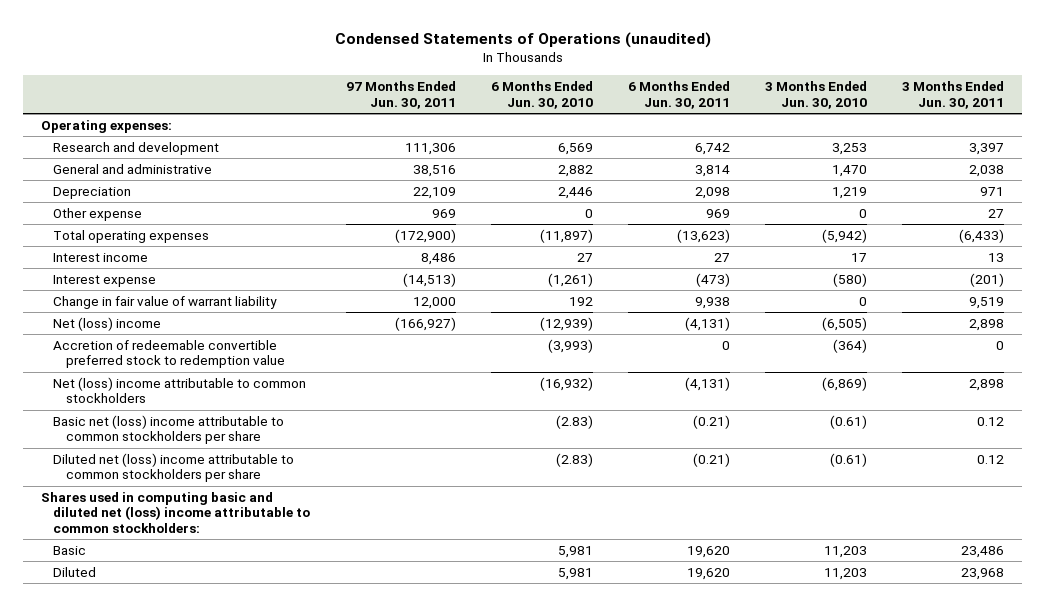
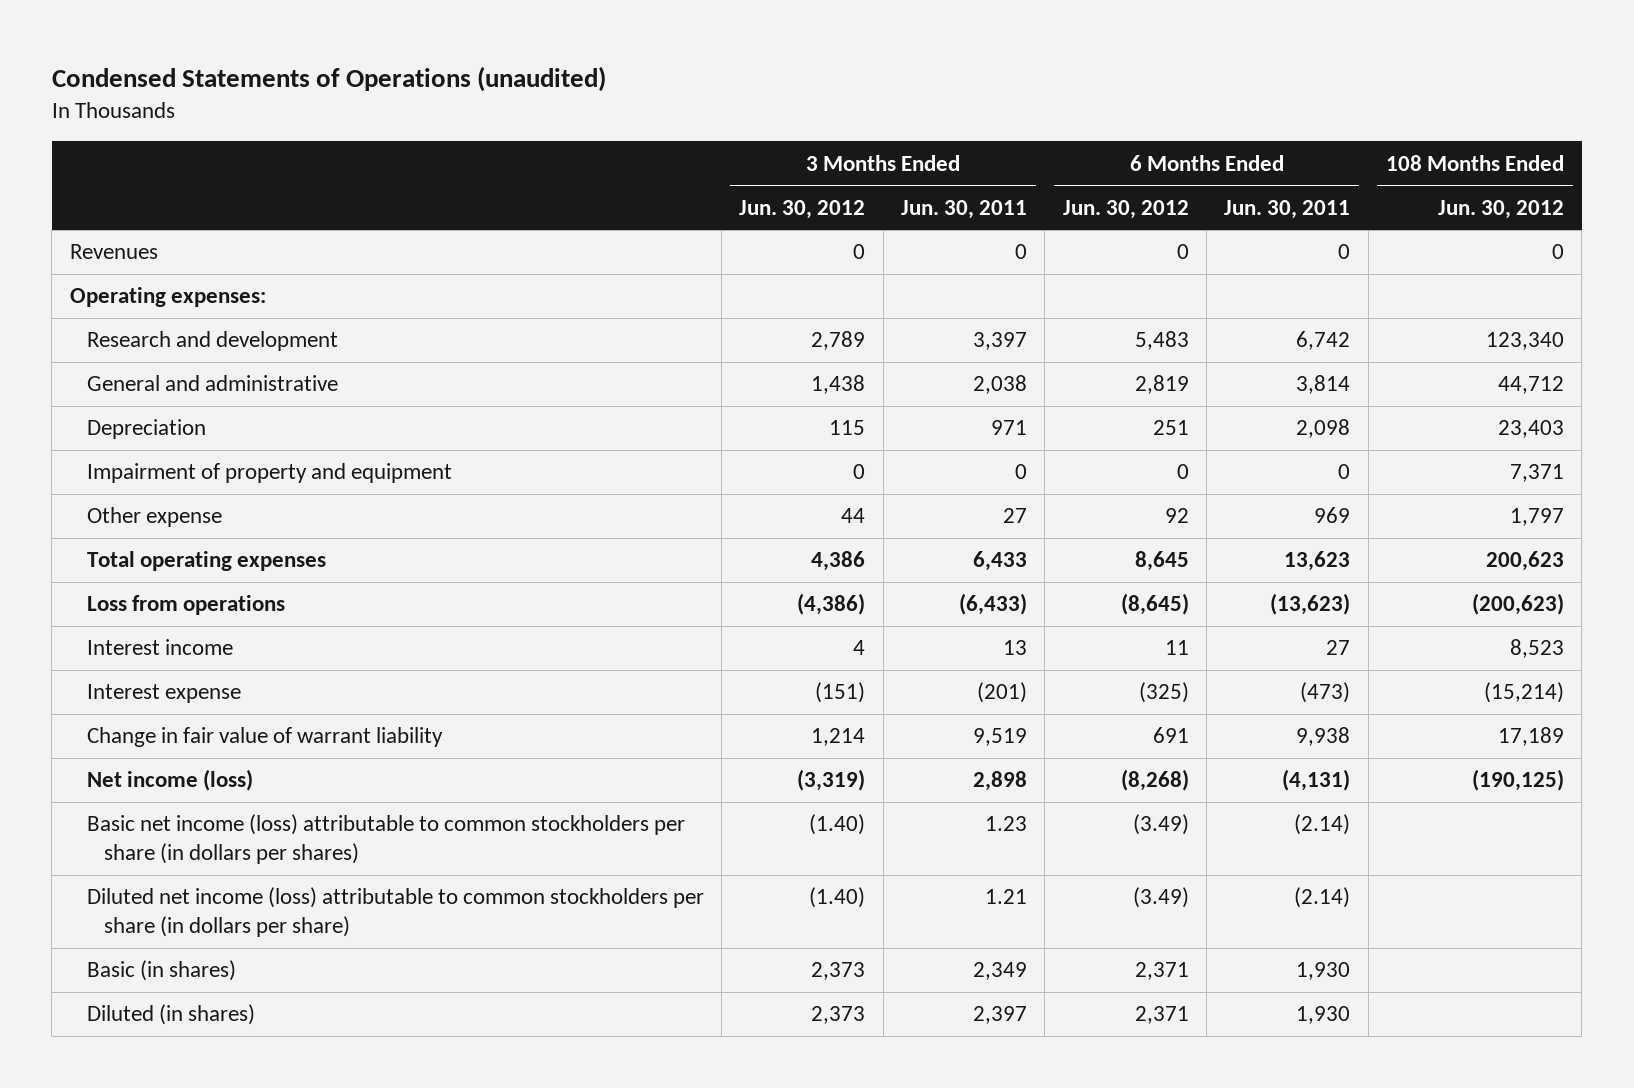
- | 97 Months Ended Jun. 30, 2011 | 6 Months Ended Jun. 30, 2010 | 6 Months Ended Jun. 30, 2011 | 3 Months Ended Jun. 30, 2010 | 3 Months Ended Jun. 30, 2011
+ | 3 Months Ended Jun. 30, 2012 | 3 Months Ended Jun. 30, 2011 | 6 Months Ended Jun. 30, 2012 | 6 Months Ended Jun. 30, 2011 | 108 Months Ended Jun. 30, 2012
+ Revenues | 0 | 0 | 0 | 0 | 0
+ Impairment of property and equipment | 0 | 0 | 0 | 0 | 7,371
- Total operating expenses | (172,900) | (11,897) | (13,623) | (5,942) | (6,433)
+ Total operating expenses | 4,386 | 6,433 | 8,645 | 13,623 | 200,623
+ Loss from operations | (4,386) | (6,433) | (8,645) | (13,623) | (200,623)
- Net (loss) income | (166,927) | (12,939) | (4,131) | (6,505) | 2,898
- Accretion of redeemable convertible preferred stock to redemption value | | (3,993) | 0 | (364) | 0
- Net (loss) income attributable to common stockholders | | (16,932) | (4,131) | (6,869) | 2,898
- Basic net (loss) income attributable to common stockholders per share | | (2.83) | (0.21) | (0.61) | 0.12
- Diluted net (loss) income attributable to common stockholders per share | | (2.83) | (0.21) | (0.61) | 0.12
- Shares used in computing basic and diluted net (loss) income attributable to common stockholders:
- Basic | | 5,981 | 19,620 | 11,203 | 23,486
- Diluted | | 5,981 | 19,620 | 11,203 | 23,968
+ Net income (loss) | (3,319) | 2,898 | (8,268) | (4,131) | (190,125)
+ Basic net income (loss) attributable to common stockholders per share (in dollars per shares) | (1.40) | 1.23 | (3.49) | (2.14) |
+ Diluted net income (loss) attributable to common stockholders per share (in dollars per share) | (1.40) | 1.21 | (3.49) | (2.14) |
+ Basic (in shares) | 2,373 | 2,349 | 2,371 | 1,930 |
+ Diluted (in shares) | 2,373 | 2,397 | 2,371 | 1,930 |

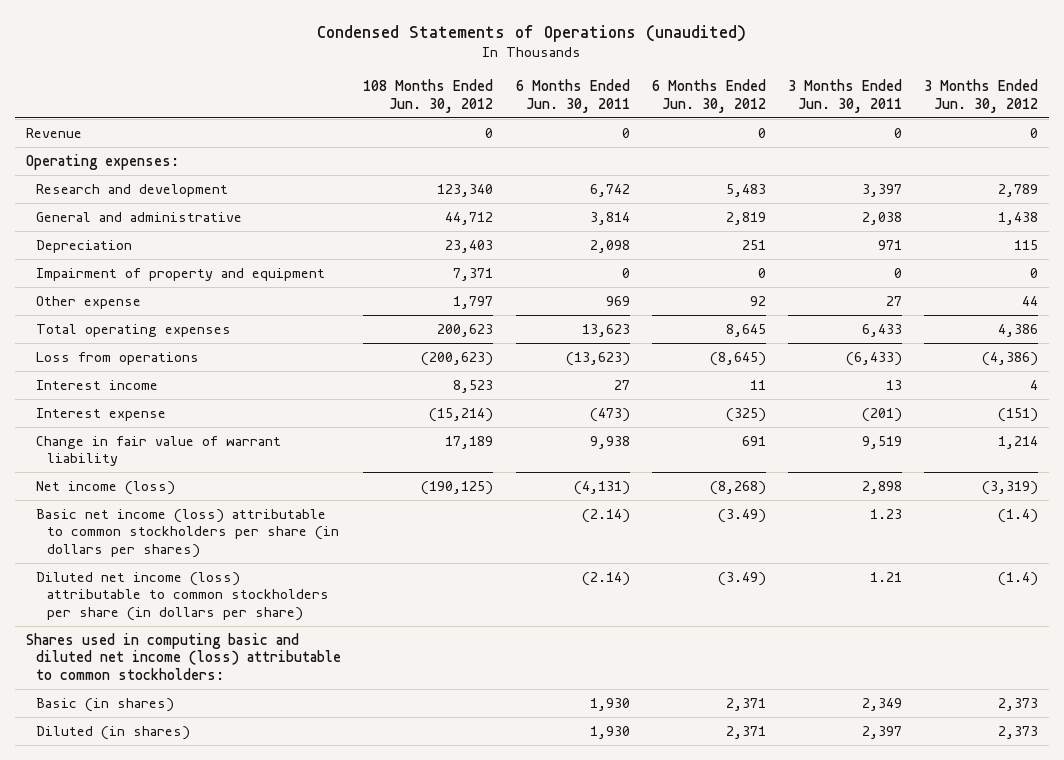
- | 3 Months Ended Jun. 30, 2012 | 3 Months Ended Jun. 30, 2011 | 6 Months Ended Jun. 30, 2012 | 6 Months Ended Jun. 30, 2011 | 108 Months Ended Jun. 30, 2012
+ | 108 Months Ended Jun. 30, 2012 | 6 Months Ended Jun. 30, 2011 | 6 Months Ended Jun. 30, 2012 | 3 Months Ended Jun. 30, 2011 | 3 Months Ended Jun. 30, 2012
- Revenues | 0 | 0 | 0 | 0 | 0
+ Revenue | 0 | 0 | 0 | 0 | 0
- Basic net income (loss) attributable to common stockholders per share (in dollars per shares) | (1.40) | 1.23 | (3.49) | (2.14) |
- Diluted net income (loss) attributable to common stockholders per share (in dollars per share) | (1.40) | 1.21 | (3.49) | (2.14) |
+ Basic net income (loss) attributable to common stockholders per share (in dollars per shares) | | (2.14) | (3.49) | 1.23 | (1.4)
+ Diluted net income (loss) attributable to common stockholders per share (in dollars per share) | | (2.14) | (3.49) | 1.21 | (1.4)
+ Shares used in computing basic and diluted net income (loss) attributable to common stockholders:

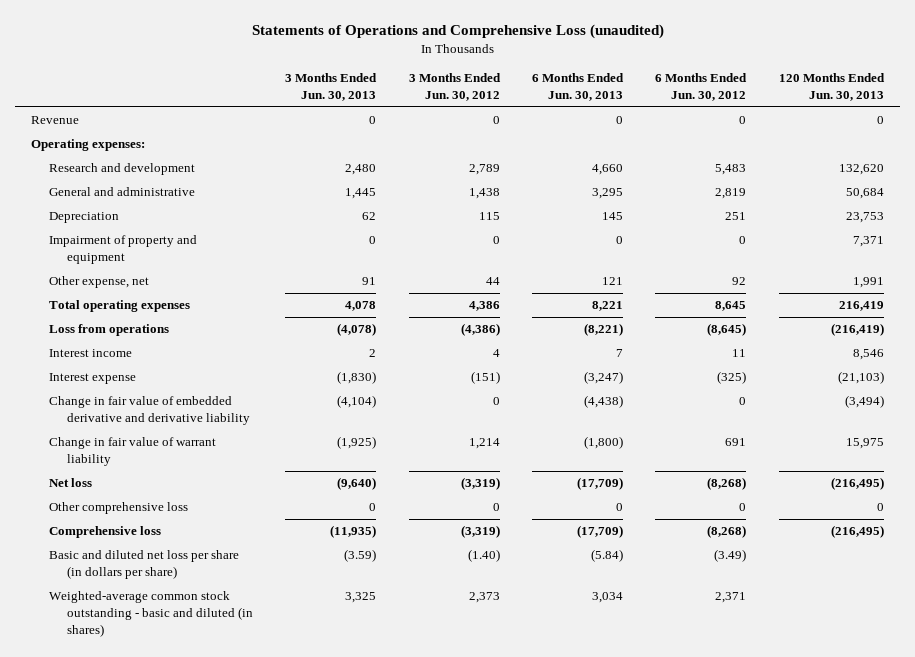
- Condensed Statements of Operations (unaudited)
+ Statements of Operations and Comprehensive Loss (unaudited)
- | 108 Months Ended Jun. 30, 2012 | 6 Months Ended Jun. 30, 2011 | 6 Months Ended Jun. 30, 2012 | 3 Months Ended Jun. 30, 2011 | 3 Months Ended Jun. 30, 2012
+ | 3 Months Ended Jun. 30, 2013 | 3 Months Ended Jun. 30, 2012 | 6 Months Ended Jun. 30, 2013 | 6 Months Ended Jun. 30, 2012 | 120 Months Ended Jun. 30, 2013
- Other expense | 1,797 | 969 | 92 | 27 | 44
+ Other expense, net | 91 | 44 | 121 | 92 | 1,991
+ Change in fair value of embedded derivative and derivative liability | (4,104) | 0 | (4,438) | 0 | (3,494)
- Net income (loss) | (190,125) | (4,131) | (8,268) | 2,898 | (3,319)
- Basic net income (loss) attributable to common stockholders per share (in dollars per shares) | | (2.14) | (3.49) | 1.23 | (1.4)
- Diluted net income (loss) attributable to common stockholders per share (in dollars per share) | | (2.14) | (3.49) | 1.21 | (1.4)
- Shares used in computing basic and diluted net income (loss) attributable to common stockholders:
- Basic (in shares) | | 1,930 | 2,371 | 2,349 | 2,373
- Diluted (in shares) | | 1,930 | 2,371 | 2,397 | 2,373
+ Net loss | (9,640) | (3,319) | (17,709) | (8,268) | (216,495)
+ Other comprehensive loss | 0 | 0 | 0 | 0 | 0
+ Comprehensive loss | (11,935) | (3,319) | (17,709) | (8,268) | (216,495)
+ Basic and diluted net loss per share (in dollars per share) | (3.59) | (1.40) | (5.84) | (3.49) |
+ Weighted-average common stock outstanding - basic and diluted (in shares) | 3,325 | 2,373 | 3,034 | 2,371 |

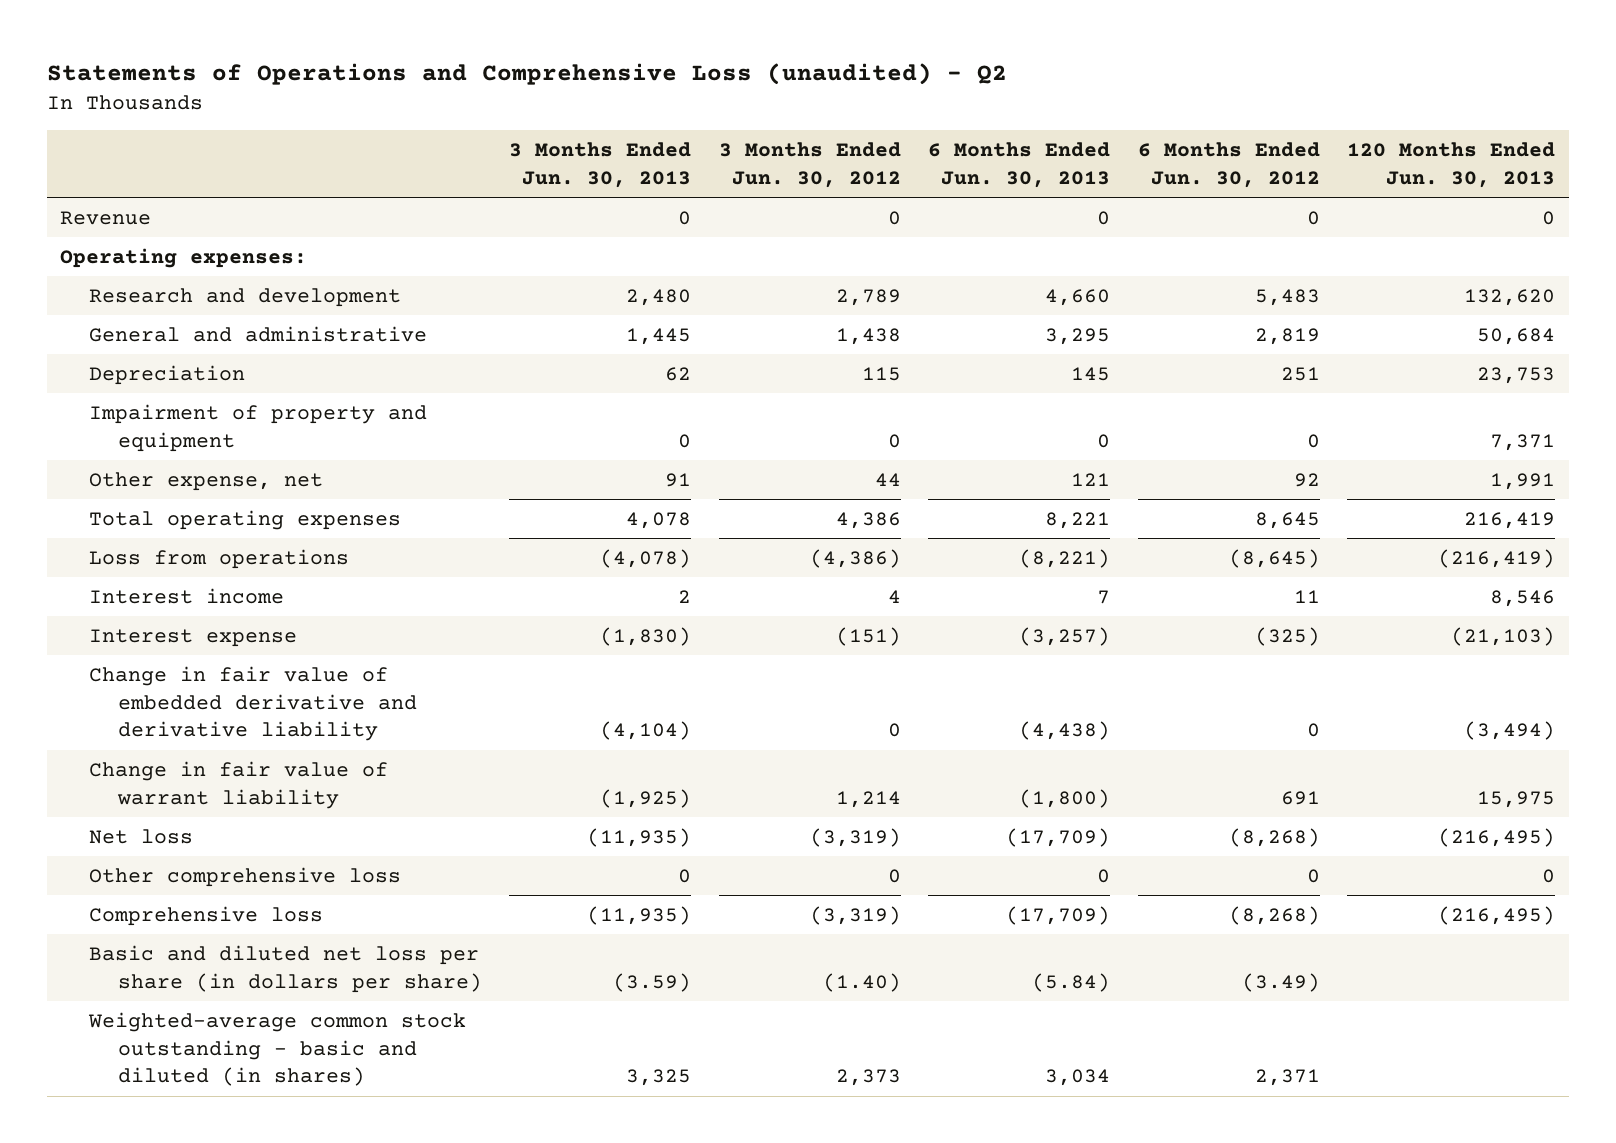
- Statements of Operations and Comprehensive Loss (unaudited)
+ Statements of Operations and Comprehensive Loss (unaudited) - Q2
- Interest expense | (1,830) | (151) | (3,247) | (325) | (21,103)
+ Interest expense | (1,830) | (151) | (3,257) | (325) | (21,103)
- Net loss | (9,640) | (3,319) | (17,709) | (8,268) | (216,495)
+ Net loss | (11,935) | (3,319) | (17,709) | (8,268) | (216,495)

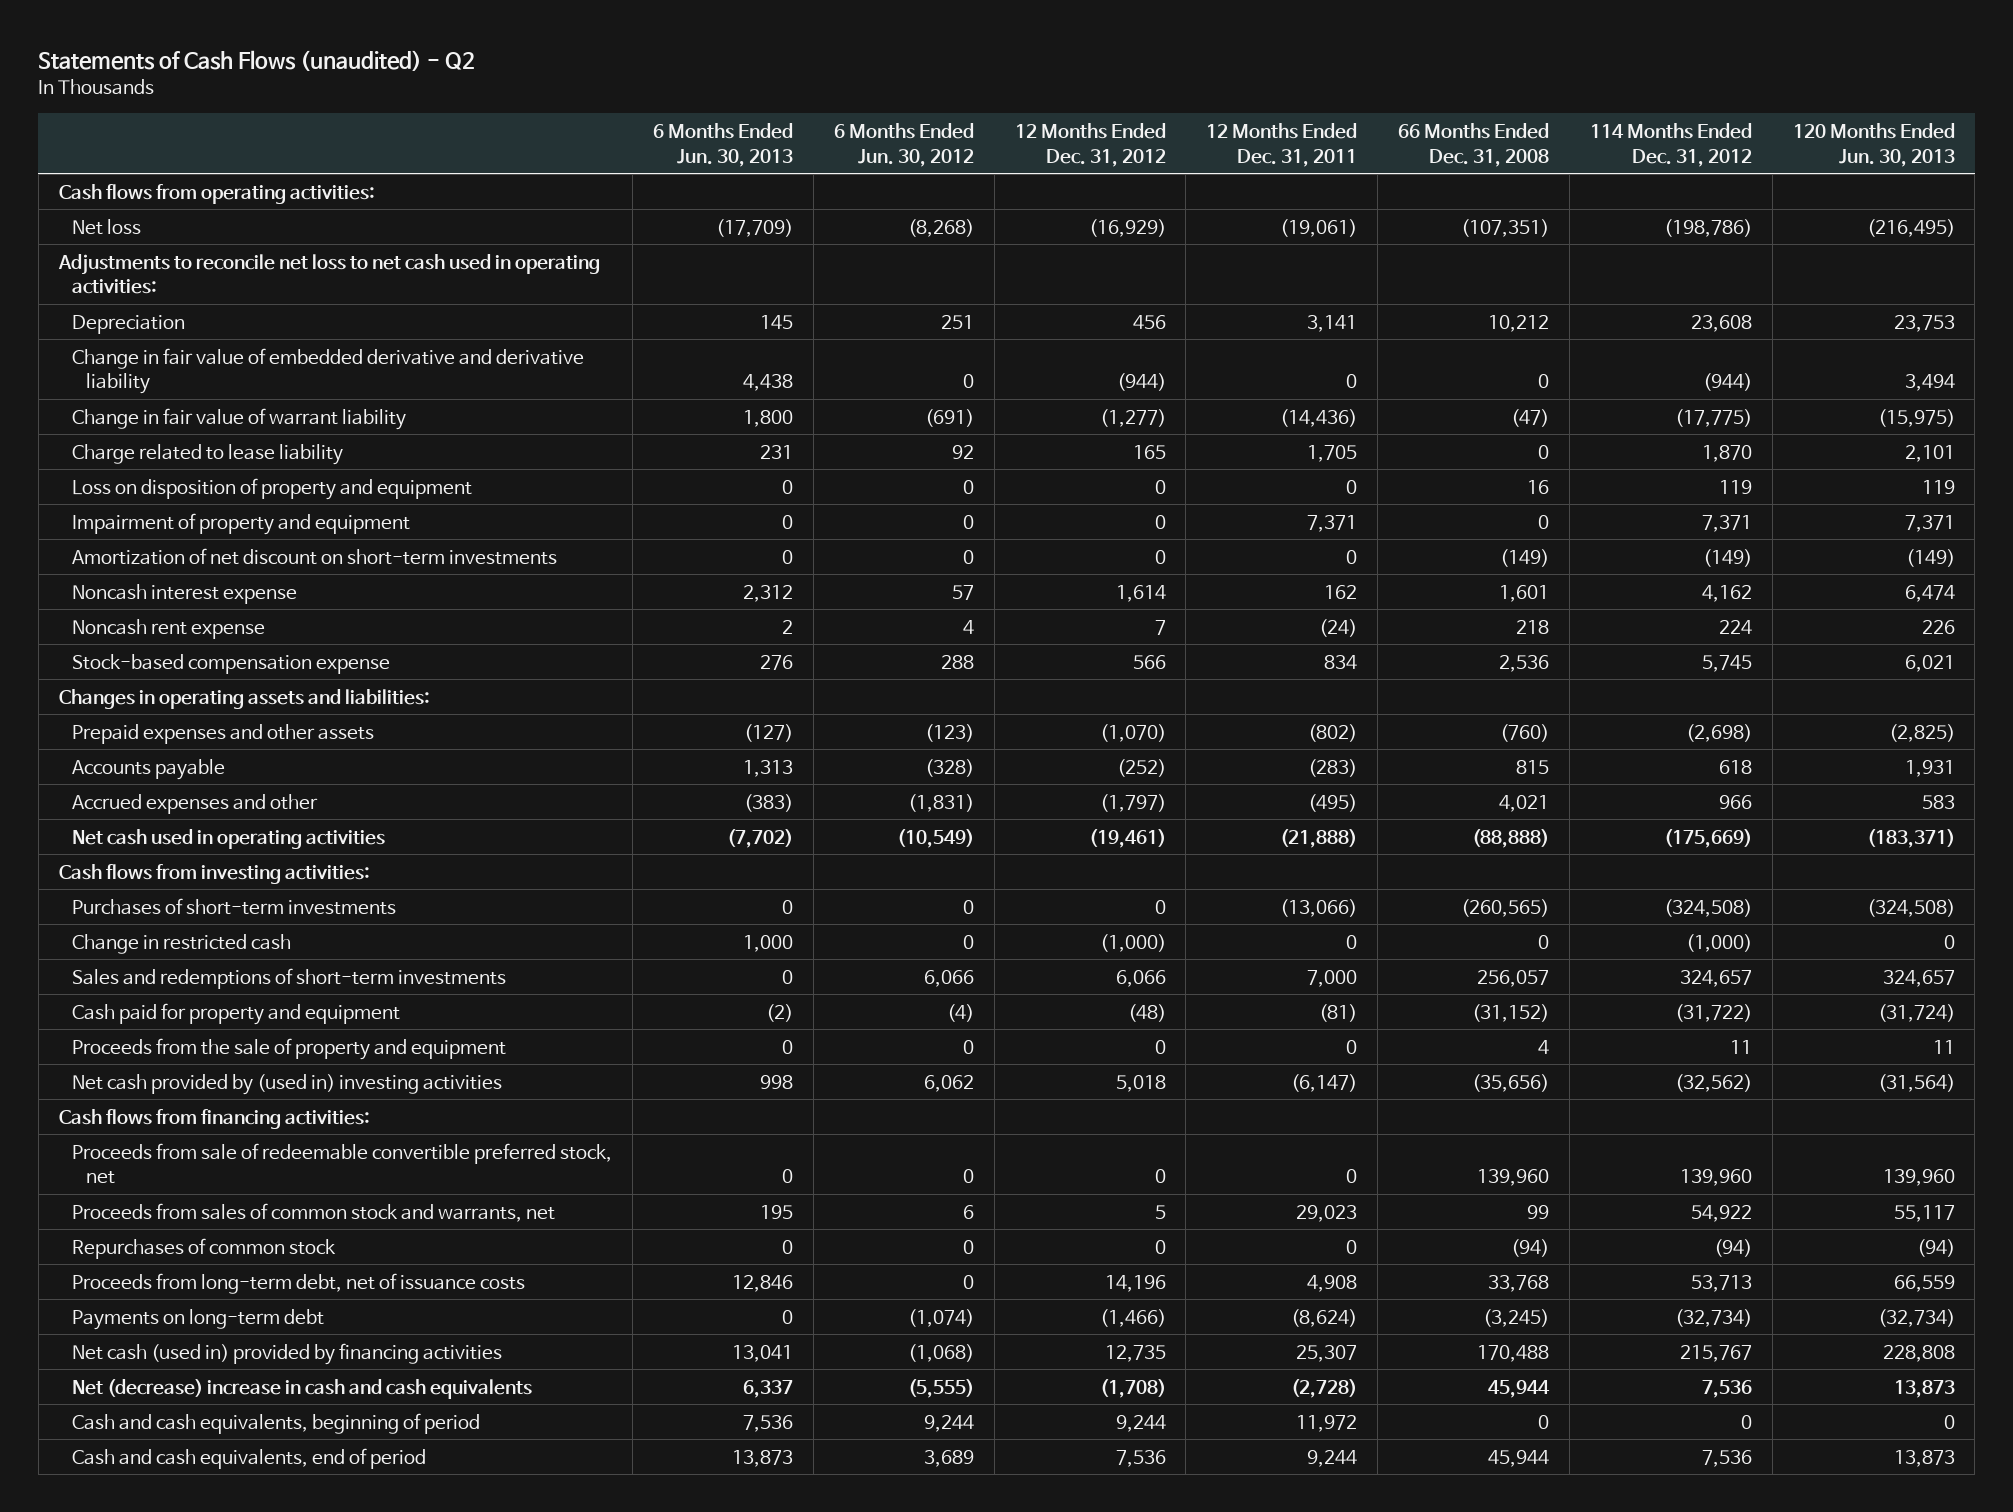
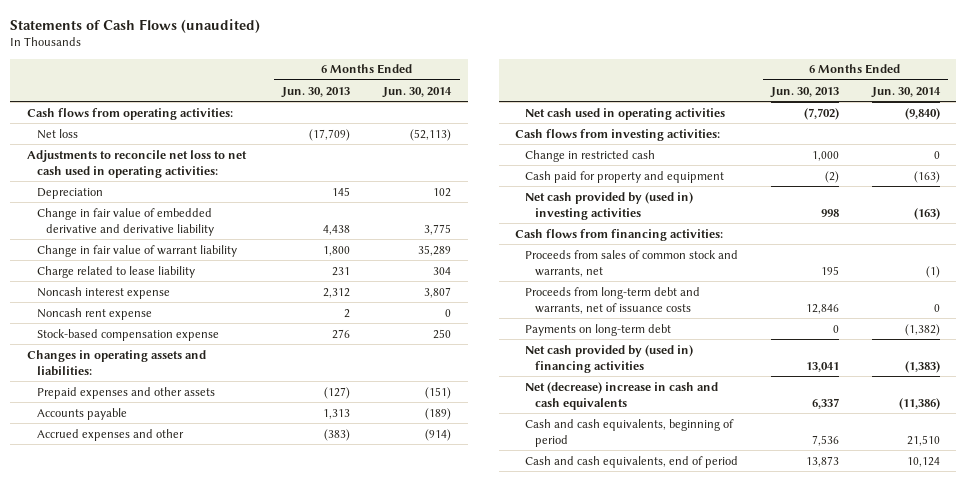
- Statements of Cash Flows (unaudited) - Q2
+ Statements of Cash Flows (unaudited)
- | 6 Months Ended Jun. 30, 2013 | 6 Months Ended Jun. 30, 2012 | 12 Months Ended Dec. 31, 2012 | 12 Months Ended Dec. 31, 2011 | 66 Months Ended Dec. 31, 2008 | 114 Months Ended Dec. 31, 2012 | 120 Months Ended Jun. 30, 2013
+ | 6 Months Ended Jun. 30, 2013 | 6 Months Ended Jun. 30, 2014
- Loss on disposition of property and equipment | 0 | 0 | 0 | 0 | 16 | 119 | 119
- Impairment of property and equipment | 0 | 0 | 0 | 7,371 | 0 | 7,371 | 7,371
- Amortization of net discount on short-term investments | 0 | 0 | 0 | 0 | (149) | (149) | (149)
- Purchases of short-term investments | 0 | 0 | 0 | (13,066) | (260,565) | (324,508) | (324,508)
- Sales and redemptions of short-term investments | 0 | 6,066 | 6,066 | 7,000 | 256,057 | 324,657 | 324,657
- Proceeds from the sale of property and equipment | 0 | 0 | 0 | 0 | 4 | 11 | 11
- Proceeds from sale of redeemable convertible preferred stock, net | 0 | 0 | 0 | 0 | 139,960 | 139,960 | 139,960
- Repurchases of common stock | 0 | 0 | 0 | 0 | (94) | (94) | (94)
- Proceeds from long-term debt, net of issuance costs | 12,846 | 0 | 14,196 | 4,908 | 33,768 | 53,713 | 66,559
+ Proceeds from long-term debt and warrants, net of issuance costs | 12,846 | 0
- Net cash (used in) provided by financing activities | 13,041 | (1,068) | 12,735 | 25,307 | 170,488 | 215,767 | 228,808
+ Net cash provided by (used in) financing activities | 13,041 | (1,383)

